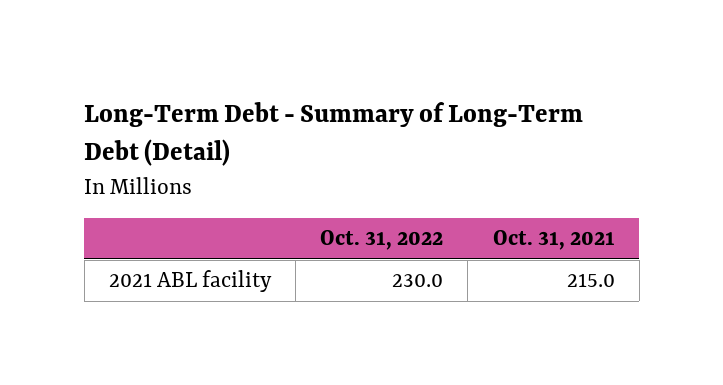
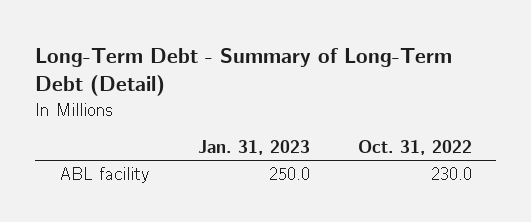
- | Oct. 31, 2022 | Oct. 31, 2021
+ | Jan. 31, 2023 | Oct. 31, 2022
- 2021 ABL facility | 230.0 | 215.0
+ ABL facility | 250.0 | 230.0

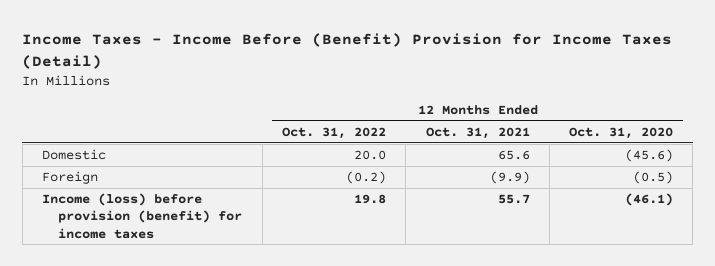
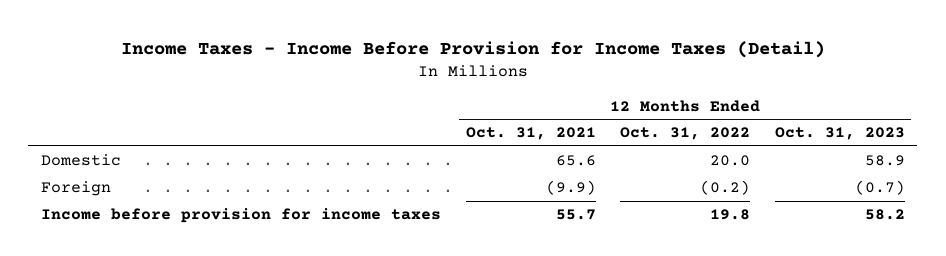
- Income Taxes - Income Before (Benefit) Provision for Income Taxes (Detail)
+ Income Taxes - Income Before Provision for Income Taxes (Detail)
- | 12 Months Ended Oct. 31, 2022 | 12 Months Ended Oct. 31, 2021 | 12 Months Ended Oct. 31, 2020
+ | 12 Months Ended Oct. 31, 2021 | 12 Months Ended Oct. 31, 2022 | 12 Months Ended Oct. 31, 2023
- Income (loss) before provision (benefit) for income taxes | 19.8 | 55.7 | (46.1)
+ Income before provision for income taxes | 55.7 | 19.8 | 58.2

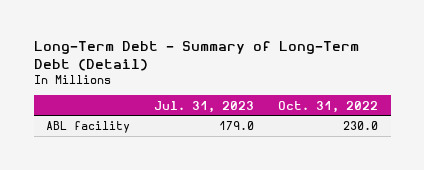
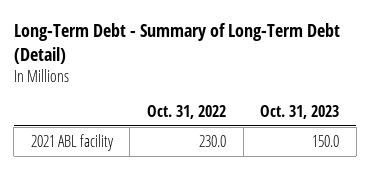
- | Jul. 31, 2023 | Oct. 31, 2022
+ | Oct. 31, 2022 | Oct. 31, 2023
- ABL facility | 179.0 | 230.0
+ 2021 ABL facility | 230.0 | 150.0

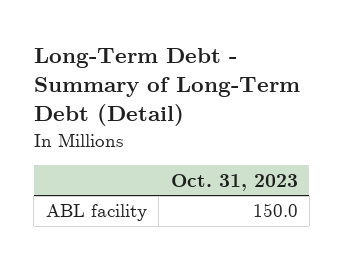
- | Oct. 31, 2022 | Oct. 31, 2023
+ | Oct. 31, 2023
- 2021 ABL facility | 230.0 | 150.0
+ ABL facility | 150.0

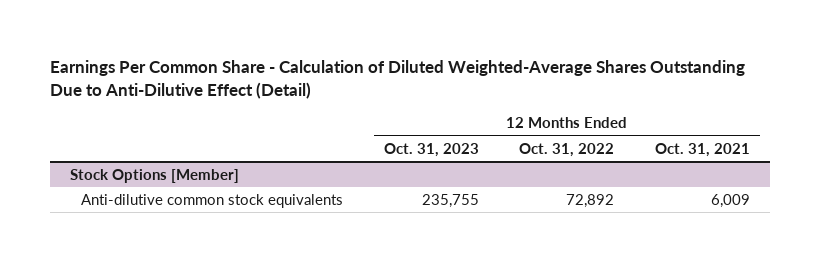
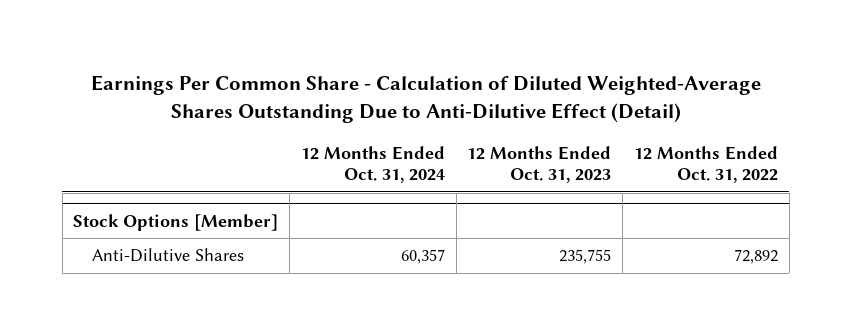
- | 12 Months Ended Oct. 31, 2023 | 12 Months Ended Oct. 31, 2022 | 12 Months Ended Oct. 31, 2021
+ | 12 Months Ended Oct. 31, 2024 | 12 Months Ended Oct. 31, 2023 | 12 Months Ended Oct. 31, 2022
@ Stock Options [Member]
- Anti-dilutive common stock equivalents | 235,755 | 72,892 | 6,009
+ Anti-Dilutive Shares | 60,357 | 235,755 | 72,892

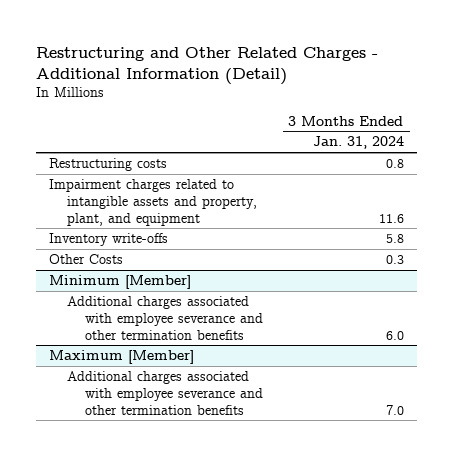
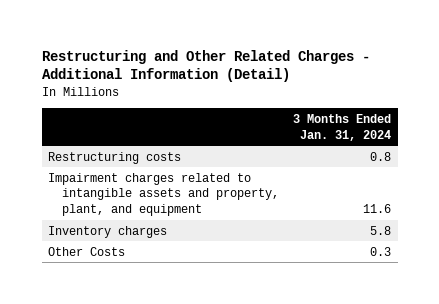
- Inventory write-offs | 5.8
+ Inventory charges | 5.8
- Minimum [Member]
- Additional charges associated with employee severance and other termination benefits | 6.0
- Maximum [Member]
- Additional charges associated with employee severance and other termination benefits | 7.0

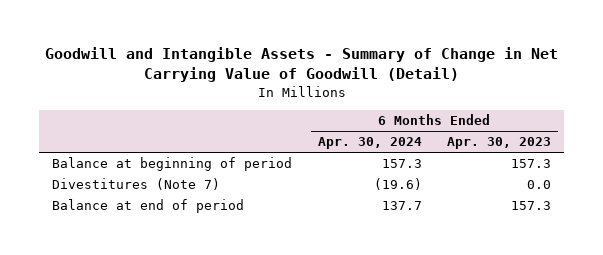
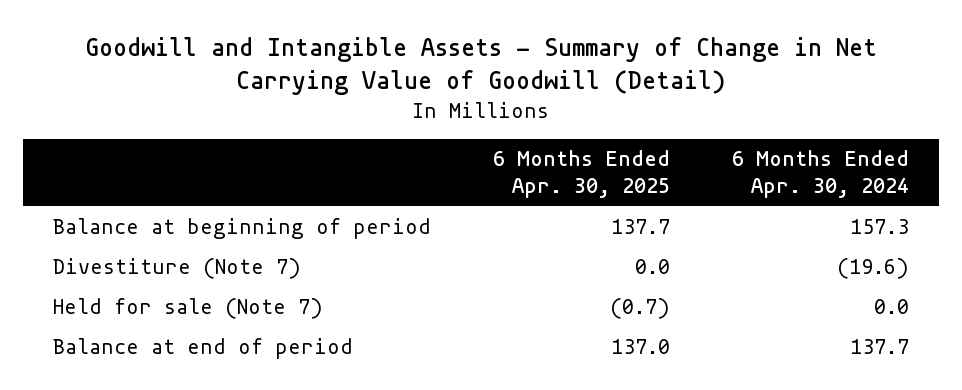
- | 6 Months Ended Apr. 30, 2024 | 6 Months Ended Apr. 30, 2023
+ | 6 Months Ended Apr. 30, 2025 | 6 Months Ended Apr. 30, 2024
- Divestitures (Note 7) | (19.6) | 0.0
+ Divestiture (Note 7) | 0.0 | (19.6)
+ Held for sale (Note 7) | (0.7) | 0.0

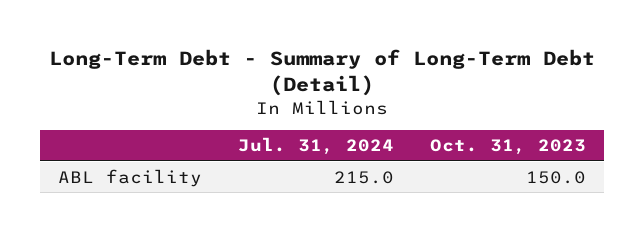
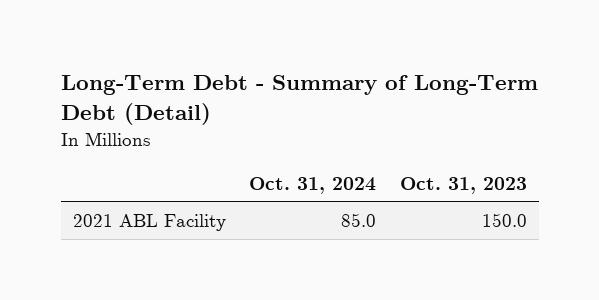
- | Jul. 31, 2024 | Oct. 31, 2023
+ | Oct. 31, 2024 | Oct. 31, 2023
- ABL facility | 215.0 | 150.0
+ 2021 ABL Facility | 85.0 | 150.0

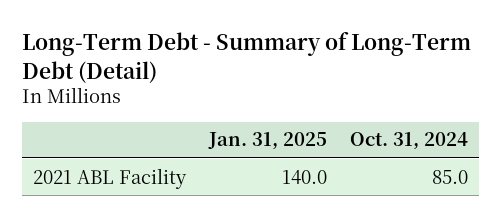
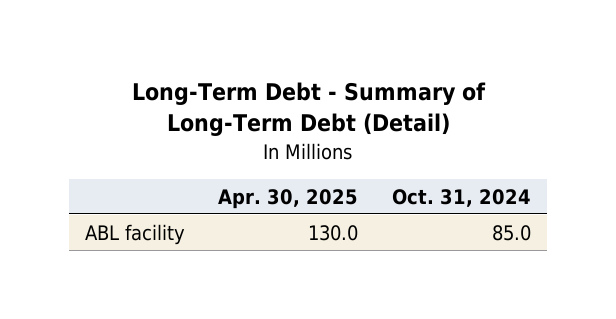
- | Jan. 31, 2025 | Oct. 31, 2024
+ | Apr. 30, 2025 | Oct. 31, 2024
- 2021 ABL Facility | 140.0 | 85.0
+ ABL facility | 130.0 | 85.0

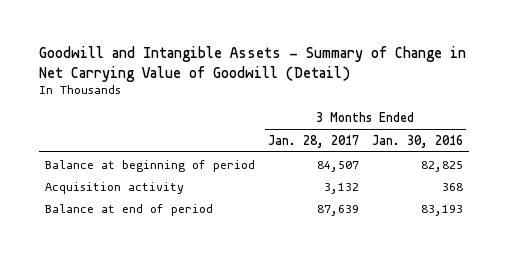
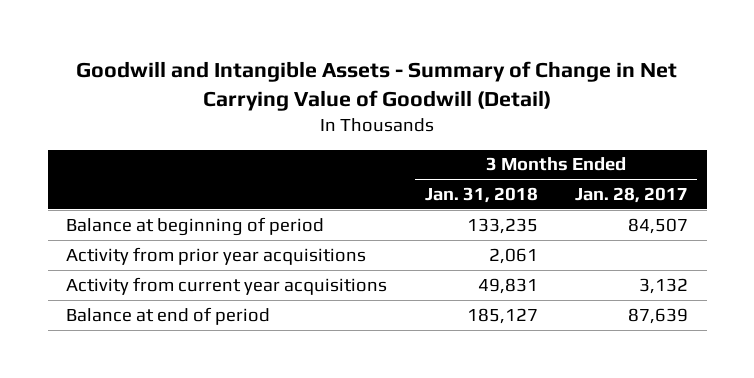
- | 3 Months Ended Jan. 28, 2017 | 3 Months Ended Jan. 30, 2016
+ | 3 Months Ended Jan. 31, 2018 | 3 Months Ended Jan. 28, 2017
- Acquisition activity | 3,132 | 368
+ Activity from prior year acquisitions | 2,061 |
+ Activity from current year acquisitions | 49,831 | 3,132

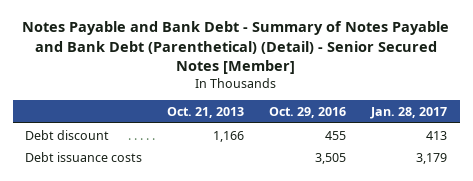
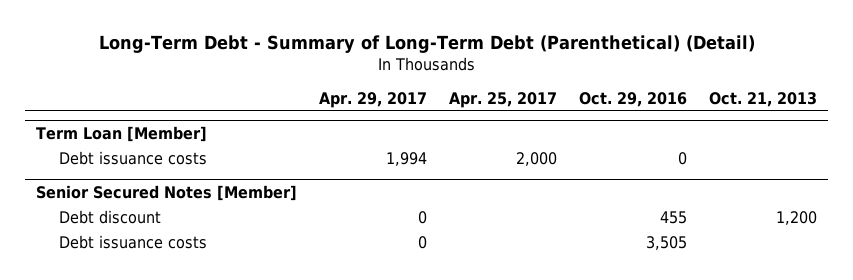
- Notes Payable and Bank Debt - Summary of Notes Payable and Bank Debt (Parenthetical) (Detail) - Senior Secured Notes [Member]
+ Long-Term Debt - Summary of Long-Term Debt (Parenthetical) (Detail)
- | Oct. 21, 2013 | Oct. 29, 2016 | Jan. 28, 2017
+ | Apr. 29, 2017 | Apr. 25, 2017 | Oct. 29, 2016 | Oct. 21, 2013
- Debt discount | 1,166 | 455 | 413
+ Term Loan [Member]
+ Debt issuance costs | 1,994 | 2,000 | 0 |
+ Senior Secured Notes [Member]
+ Debt discount | 0 | | 455 | 1,200

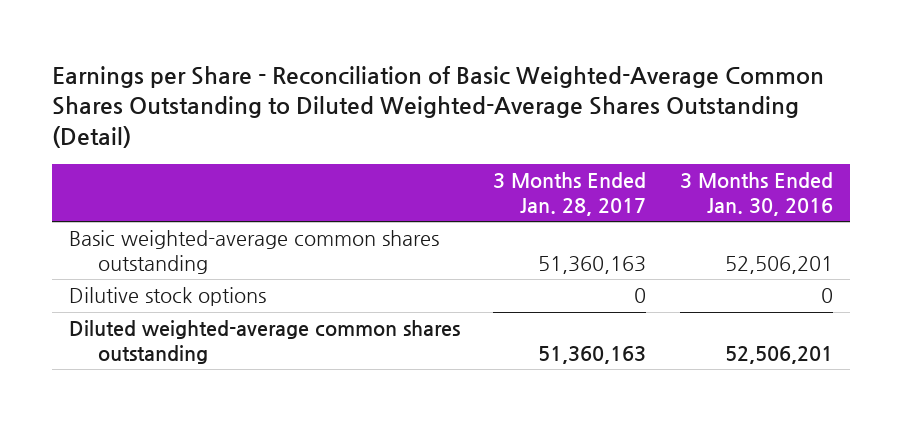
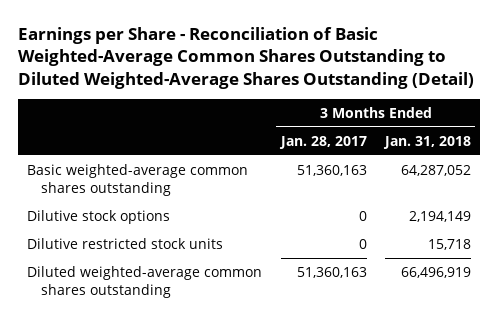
- | 3 Months Ended Jan. 28, 2017 | 3 Months Ended Jan. 30, 2016
+ | 3 Months Ended Jan. 28, 2017 | 3 Months Ended Jan. 31, 2018
+ Dilutive restricted stock units | 0 | 15,718

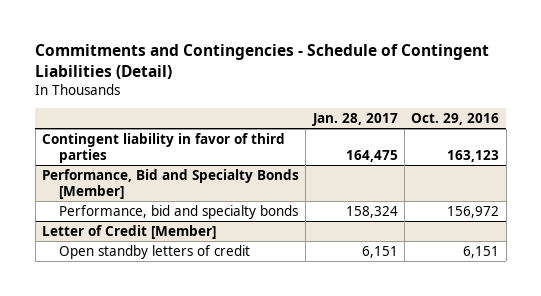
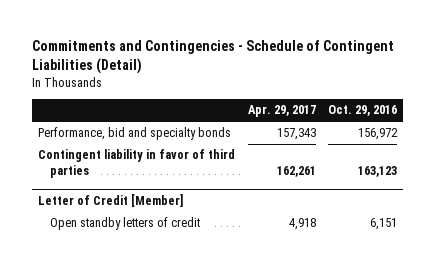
- | Jan. 28, 2017 | Oct. 29, 2016
+ | Apr. 29, 2017 | Oct. 29, 2016
- Performance, Bid and Specialty Bonds [Member]
moved down: Contingent liability in favor of third parties | 162,261 | 163,123

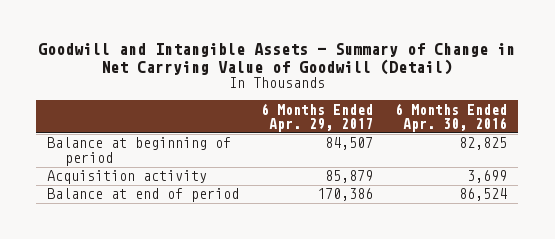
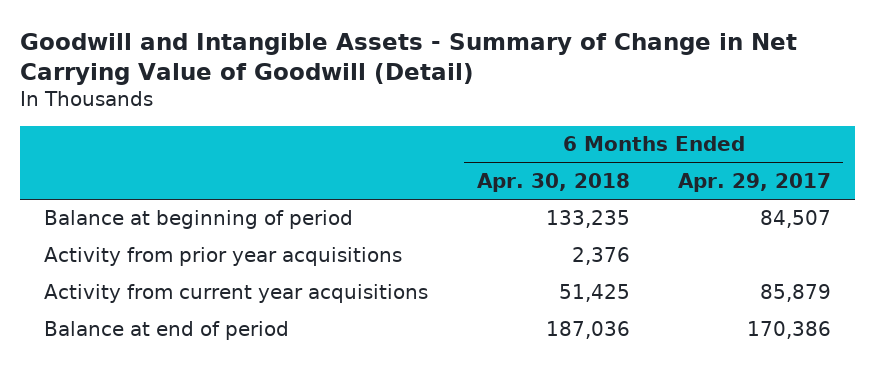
- | 6 Months Ended Apr. 29, 2017 | 6 Months Ended Apr. 30, 2016
+ | 6 Months Ended Apr. 30, 2018 | 6 Months Ended Apr. 29, 2017
- Acquisition activity | 85,879 | 3,699
+ Activity from prior year acquisitions | 2,376 |
+ Activity from current year acquisitions | 51,425 | 85,879

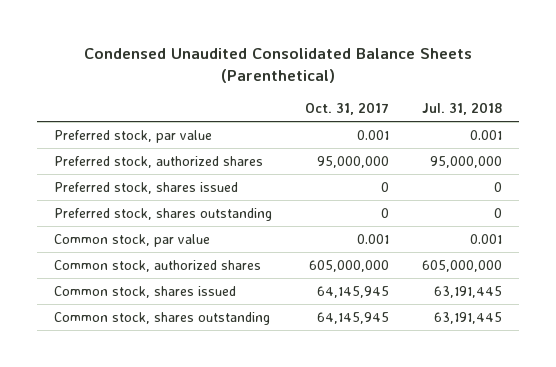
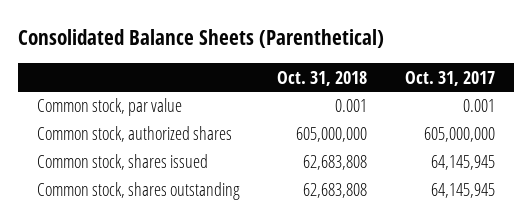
- Condensed Unaudited Consolidated Balance Sheets (Parenthetical)
+ Consolidated Balance Sheets (Parenthetical)
- | Oct. 31, 2017 | Jul. 31, 2018
+ | Oct. 31, 2018 | Oct. 31, 2017
- Preferred stock, par value | 0.001 | 0.001
- Preferred stock, authorized shares | 95,000,000 | 95,000,000
- Preferred stock, shares issued | 0 | 0
- Preferred stock, shares outstanding | 0 | 0

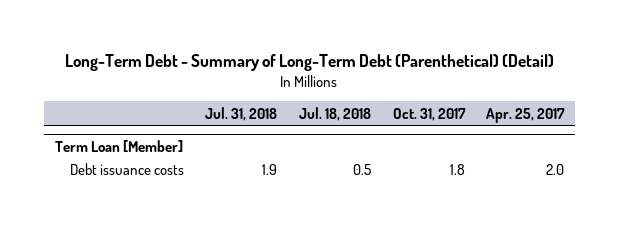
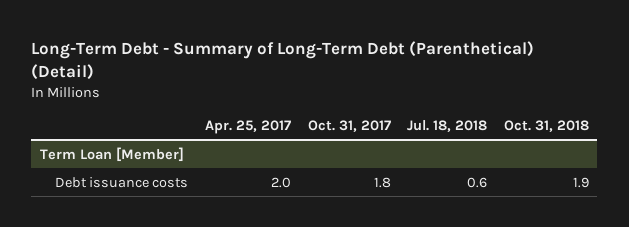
- | Jul. 31, 2018 | Jul. 18, 2018 | Oct. 31, 2017 | Apr. 25, 2017
+ | Apr. 25, 2017 | Oct. 31, 2017 | Jul. 18, 2018 | Oct. 31, 2018
@ Term Loan [Member]
- Debt issuance costs | 1.9 | 0.5 | 1.8 | 2.0
+ Debt issuance costs | 2.0 | 1.8 | 0.6 | 1.9

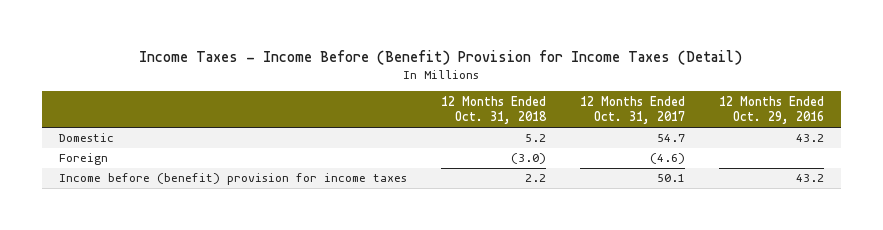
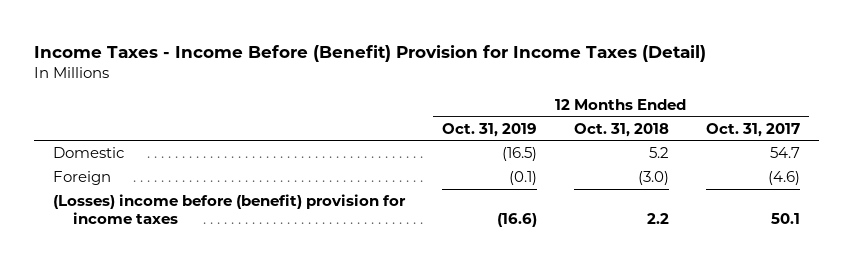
- | 12 Months Ended Oct. 31, 2018 | 12 Months Ended Oct. 31, 2017 | 12 Months Ended Oct. 29, 2016
+ | 12 Months Ended Oct. 31, 2019 | 12 Months Ended Oct. 31, 2018 | 12 Months Ended Oct. 31, 2017
- Income before (benefit) provision for income taxes | 2.2 | 50.1 | 43.2
+ (Losses) income before (benefit) provision for income taxes | (16.6) | 2.2 | 50.1

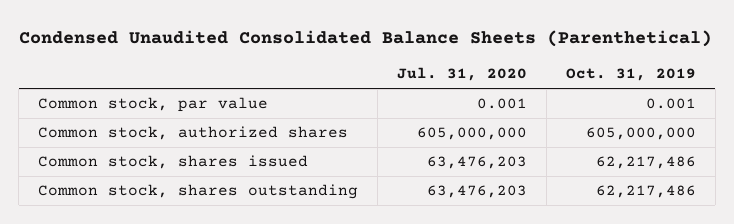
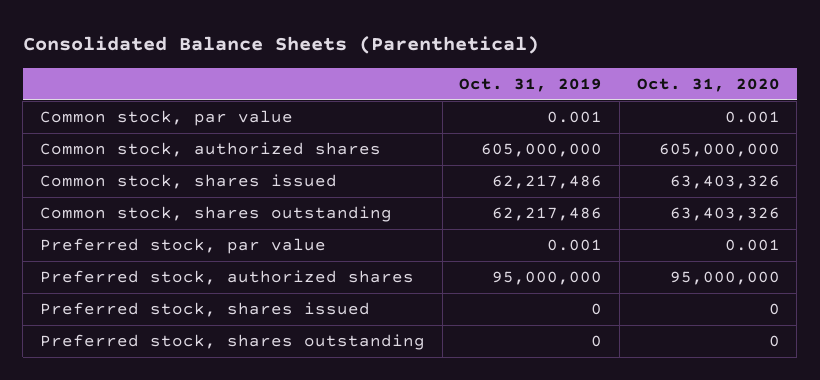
- Condensed Unaudited Consolidated Balance Sheets (Parenthetical)
+ Consolidated Balance Sheets (Parenthetical)
- | Jul. 31, 2020 | Oct. 31, 2019
+ | Oct. 31, 2019 | Oct. 31, 2020
+ Preferred stock, par value | 0.001 | 0.001
+ Preferred stock, authorized shares | 95,000,000 | 95,000,000
+ Preferred stock, shares issued | 0 | 0
+ Preferred stock, shares outstanding | 0 | 0

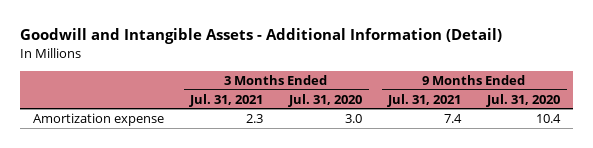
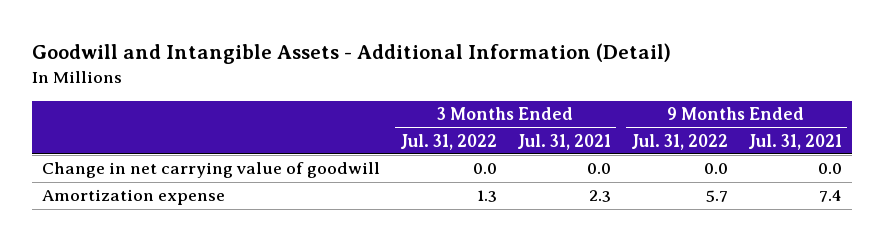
- | 3 Months Ended Jul. 31, 2021 | 3 Months Ended Jul. 31, 2020 | 9 Months Ended Jul. 31, 2021 | 9 Months Ended Jul. 31, 2020
+ | 3 Months Ended Jul. 31, 2022 | 3 Months Ended Jul. 31, 2021 | 9 Months Ended Jul. 31, 2022 | 9 Months Ended Jul. 31, 2021
+ Change in net carrying value of goodwill | 0.0 | 0.0 | 0.0 | 0.0

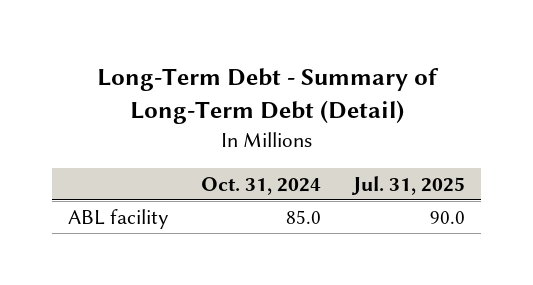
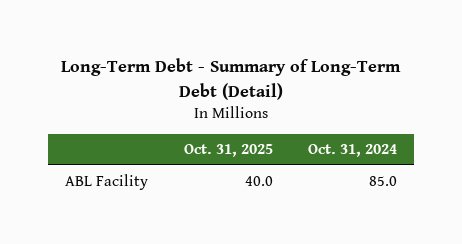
- | Oct. 31, 2024 | Jul. 31, 2025
+ | Oct. 31, 2025 | Oct. 31, 2024
- ABL facility | 85.0 | 90.0
+ ABL Facility | 40.0 | 85.0

